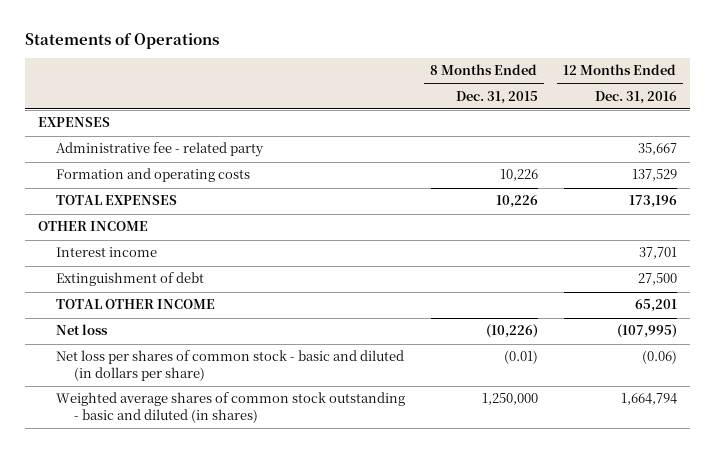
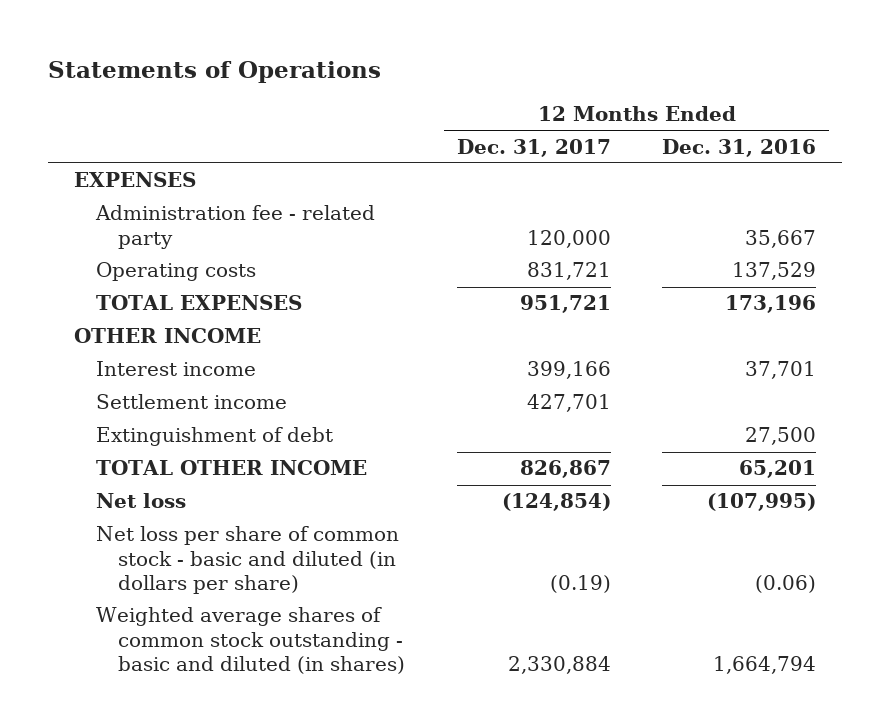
- | 8 Months Ended Dec. 31, 2015 | 12 Months Ended Dec. 31, 2016
+ | 12 Months Ended Dec. 31, 2017 | 12 Months Ended Dec. 31, 2016
- Administrative fee - related party | | 35,667
- Formation and operating costs | 10,226 | 137,529
+ Administration fee - related party | 120,000 | 35,667
+ Operating costs | 831,721 | 137,529
+ Settlement income | 427,701 |
- Net loss per shares of common stock - basic and diluted (in dollars per share) | (0.01) | (0.06)
+ Net loss per share of common stock - basic and diluted (in dollars per share) | (0.19) | (0.06)

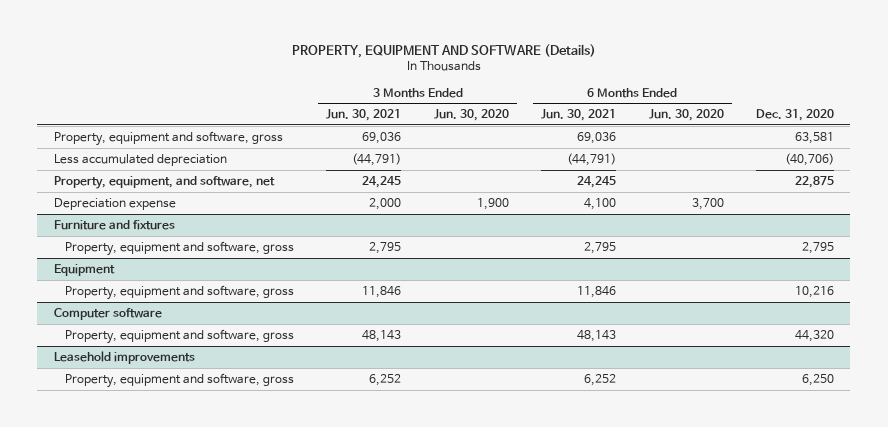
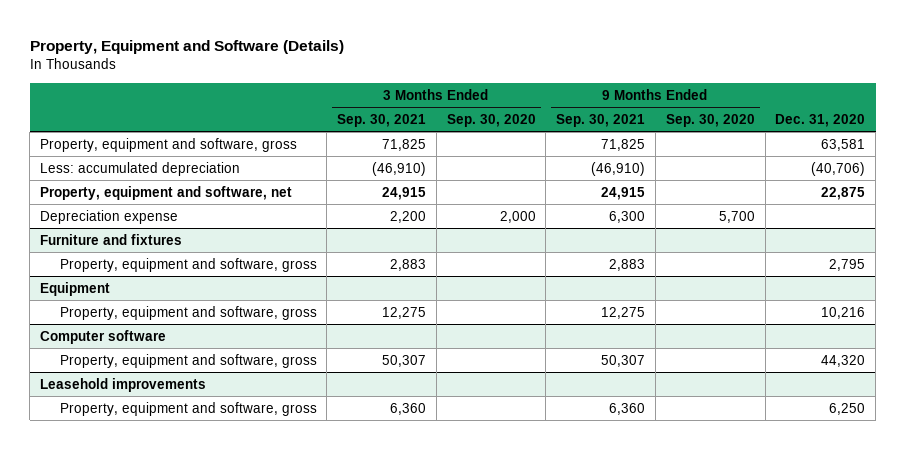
- PROPERTY, EQUIPMENT AND SOFTWARE (Details)
+ Property, Equipment and Software (Details)
- | 3 Months Ended Jun. 30, 2021 | 3 Months Ended Jun. 30, 2020 | 6 Months Ended Jun. 30, 2021 | 6 Months Ended Jun. 30, 2020 | Dec. 31, 2020
+ | 3 Months Ended Sep. 30, 2021 | 3 Months Ended Sep. 30, 2020 | 9 Months Ended Sep. 30, 2021 | 9 Months Ended Sep. 30, 2020 | Dec. 31, 2020
- Less accumulated depreciation | (44,791) | | (44,791) | | (40,706)
- Property, equipment, and software, net | 24,245 | | 24,245 | | 22,875
+ Less: accumulated depreciation | (46,910) | | (46,910) | | (40,706)
+ Property, equipment and software, net | 24,915 | | 24,915 | | 22,875

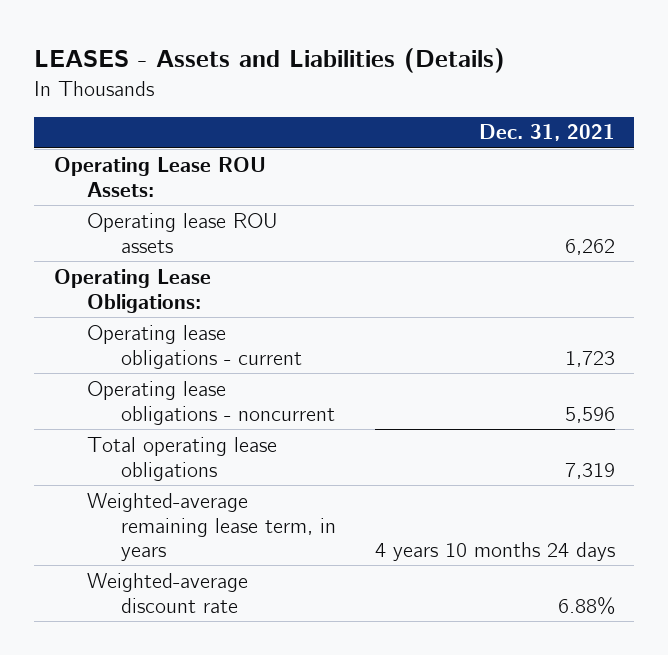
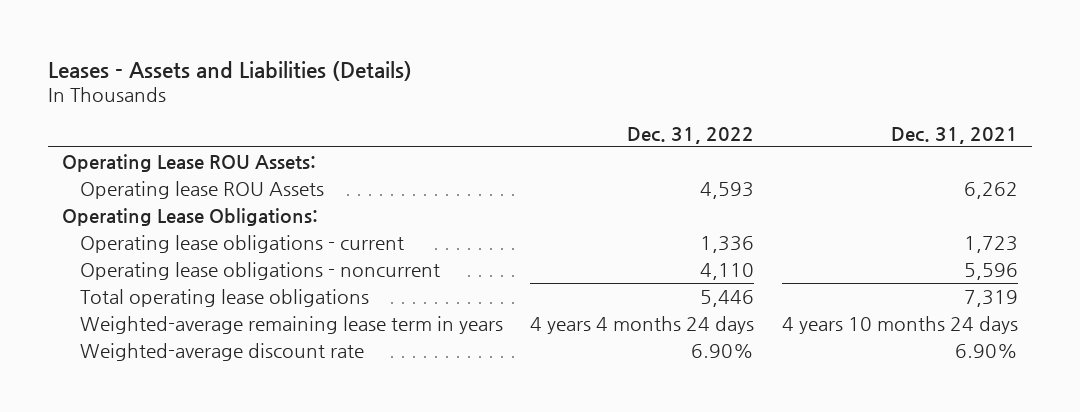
- LEASES - Assets and Liabilities (Details)
+ Leases - Assets and Liabilities (Details)
- | Dec. 31, 2021
+ | Dec. 31, 2022 | Dec. 31, 2021
- Operating lease ROU assets | 6,262
+ Operating lease ROU Assets | 4,593 | 6,262
- Weighted-average remaining lease term, in years | 4 years 10 months 24 days
- Weighted-average discount rate | 6.88%
+ Weighted-average remaining lease term in years | 4 years 4 months 24 days | 4 years 10 months 24 days
+ Weighted-average discount rate | 6.90% | 6.90%

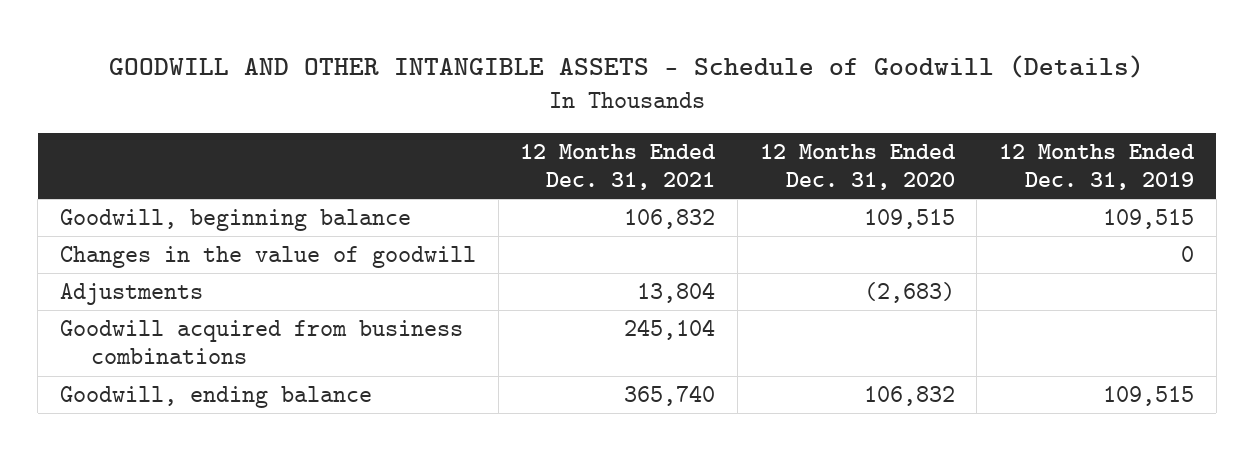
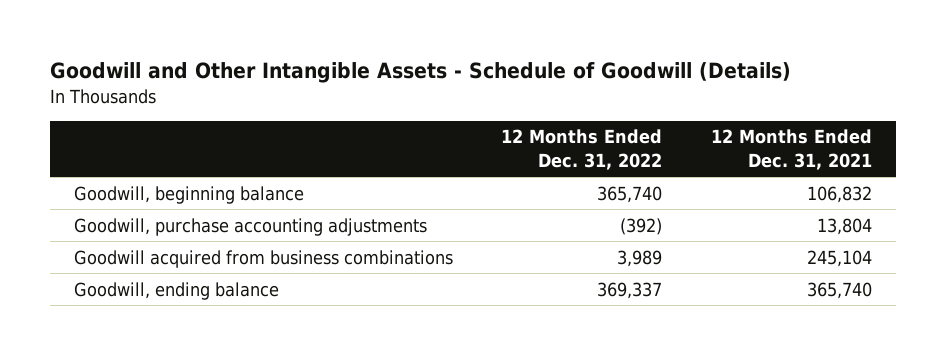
- GOODWILL AND OTHER INTANGIBLE ASSETS - Schedule of Goodwill (Details)
+ Goodwill and Other Intangible Assets - Schedule of Goodwill (Details)
- | 12 Months Ended Dec. 31, 2021 | 12 Months Ended Dec. 31, 2020 | 12 Months Ended Dec. 31, 2019
+ | 12 Months Ended Dec. 31, 2022 | 12 Months Ended Dec. 31, 2021
- Changes in the value of goodwill | | | 0
- Adjustments | 13,804 | (2,683) |
+ Goodwill, purchase accounting adjustments | (392) | 13,804

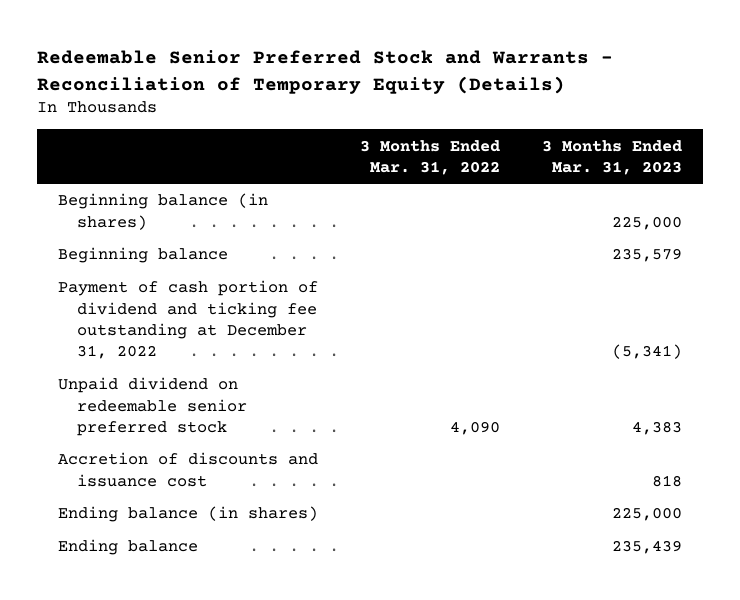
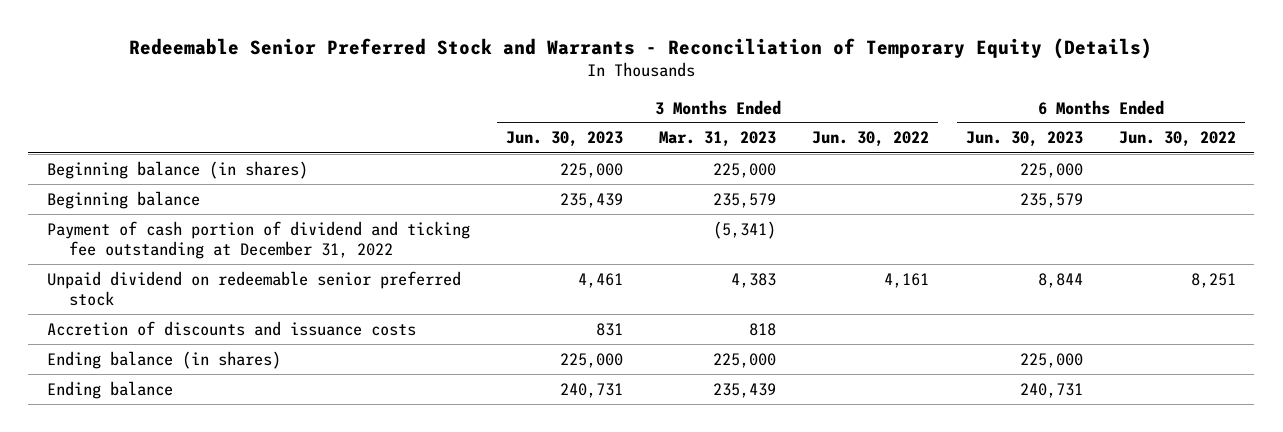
- | 3 Months Ended Mar. 31, 2022 | 3 Months Ended Mar. 31, 2023
+ | 3 Months Ended Jun. 30, 2023 | 3 Months Ended Mar. 31, 2023 | 3 Months Ended Jun. 30, 2022 | 6 Months Ended Jun. 30, 2023 | 6 Months Ended Jun. 30, 2022
- Accretion of discounts and issuance cost | | 818
+ Accretion of discounts and issuance costs | 831 | 818 | | |

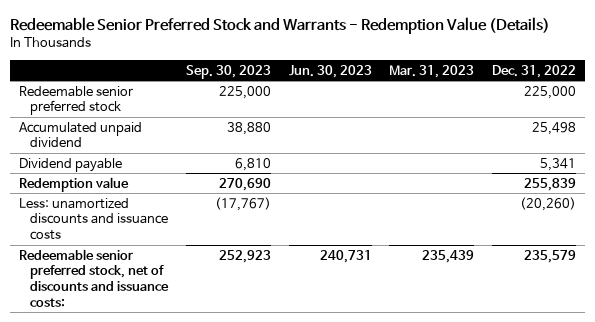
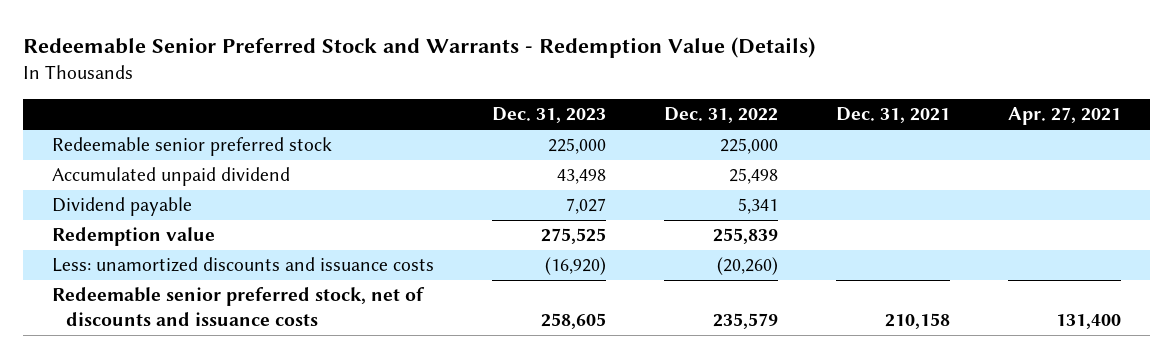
- | Sep. 30, 2023 | Jun. 30, 2023 | Mar. 31, 2023 | Dec. 31, 2022
+ | Dec. 31, 2023 | Dec. 31, 2022 | Dec. 31, 2021 | Apr. 27, 2021
- Redeemable senior preferred stock, net of discounts and issuance costs: | 252,923 | 240,731 | 235,439 | 235,579
+ Redeemable senior preferred stock, net of discounts and issuance costs | 258,605 | 235,579 | 210,158 | 131,400

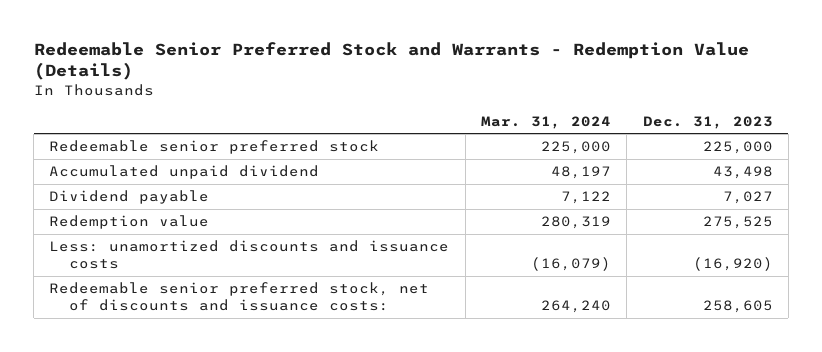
- | Dec. 31, 2023 | Dec. 31, 2022 | Dec. 31, 2021 | Apr. 27, 2021
+ | Mar. 31, 2024 | Dec. 31, 2023
- Redeemable senior preferred stock, net of discounts and issuance costs | 258,605 | 235,579 | 210,158 | 131,400
+ Redeemable senior preferred stock, net of discounts and issuance costs: | 264,240 | 258,605

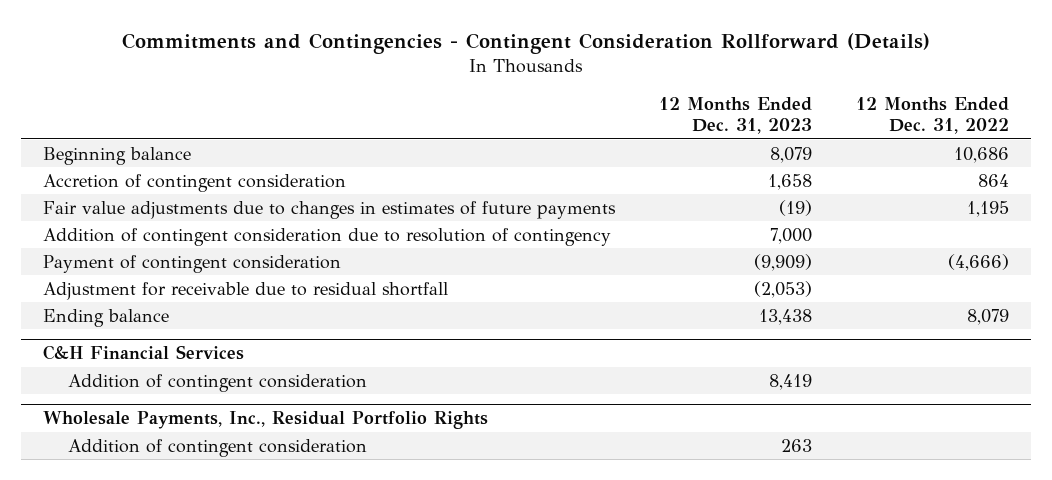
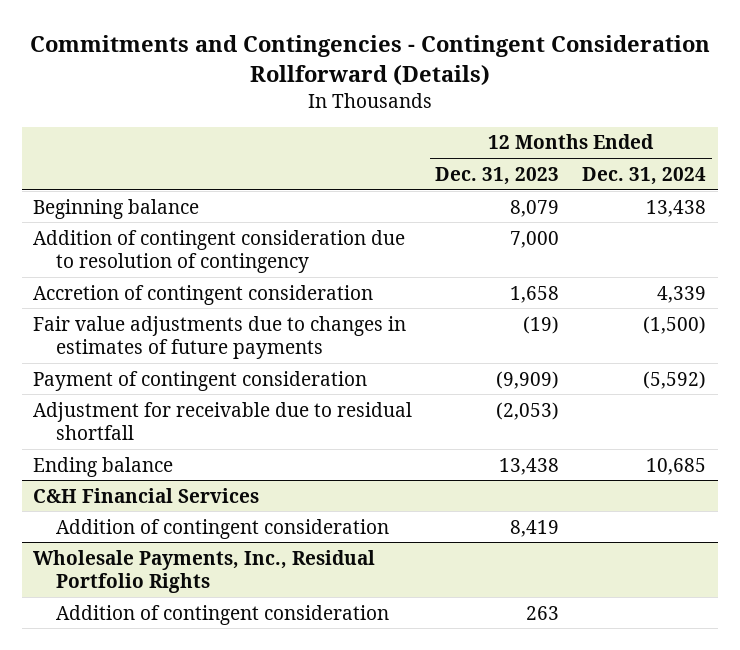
- | 12 Months Ended Dec. 31, 2023 | 12 Months Ended Dec. 31, 2022
+ | 12 Months Ended Dec. 31, 2023 | 12 Months Ended Dec. 31, 2024
moved up: Addition of contingent consideration due to resolution of contingency | 7,000 |

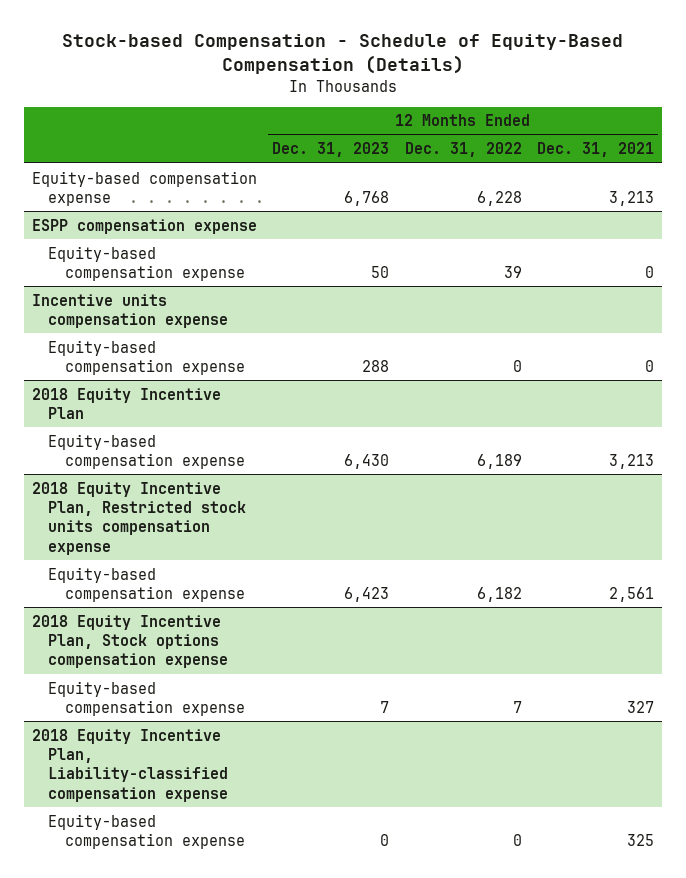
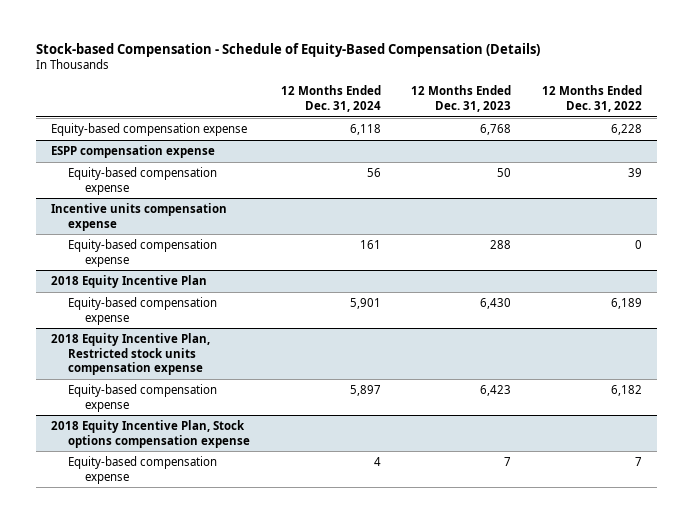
- | 12 Months Ended Dec. 31, 2023 | 12 Months Ended Dec. 31, 2022 | 12 Months Ended Dec. 31, 2021
+ | 12 Months Ended Dec. 31, 2024 | 12 Months Ended Dec. 31, 2023 | 12 Months Ended Dec. 31, 2022
- 2018 Equity Incentive Plan, Liability-classified compensation expense
- Equity-based compensation expense | 0 | 0 | 325

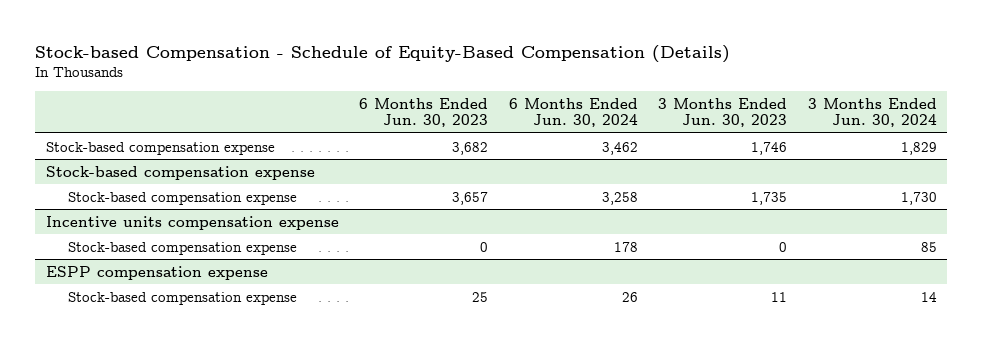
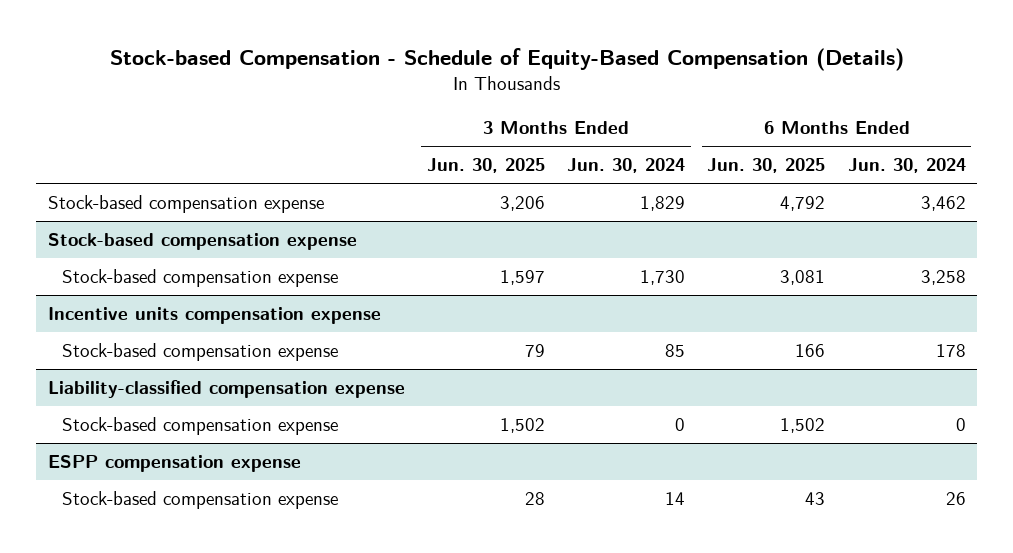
- | 6 Months Ended Jun. 30, 2023 | 6 Months Ended Jun. 30, 2024 | 3 Months Ended Jun. 30, 2023 | 3 Months Ended Jun. 30, 2024
+ | 3 Months Ended Jun. 30, 2025 | 3 Months Ended Jun. 30, 2024 | 6 Months Ended Jun. 30, 2025 | 6 Months Ended Jun. 30, 2024
+ Liability-classified compensation expense
+ Stock-based compensation expense | 1,502 | 0 | 1,502 | 0

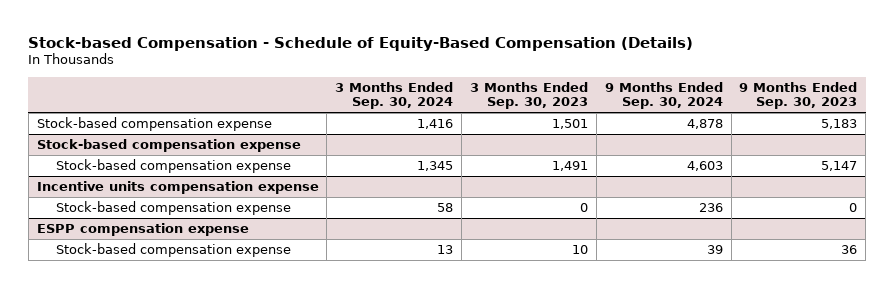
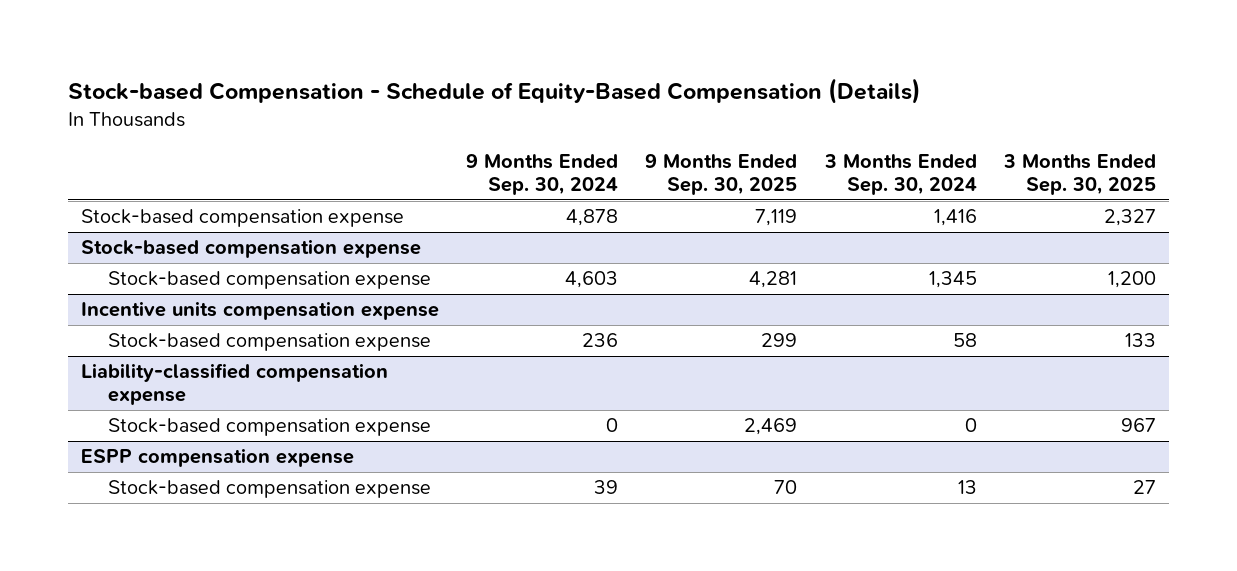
- | 3 Months Ended Sep. 30, 2024 | 3 Months Ended Sep. 30, 2023 | 9 Months Ended Sep. 30, 2024 | 9 Months Ended Sep. 30, 2023
+ | 9 Months Ended Sep. 30, 2024 | 9 Months Ended Sep. 30, 2025 | 3 Months Ended Sep. 30, 2024 | 3 Months Ended Sep. 30, 2025
+ Liability-classified compensation expense
+ Stock-based compensation expense | 0 | 2,469 | 0 | 967

